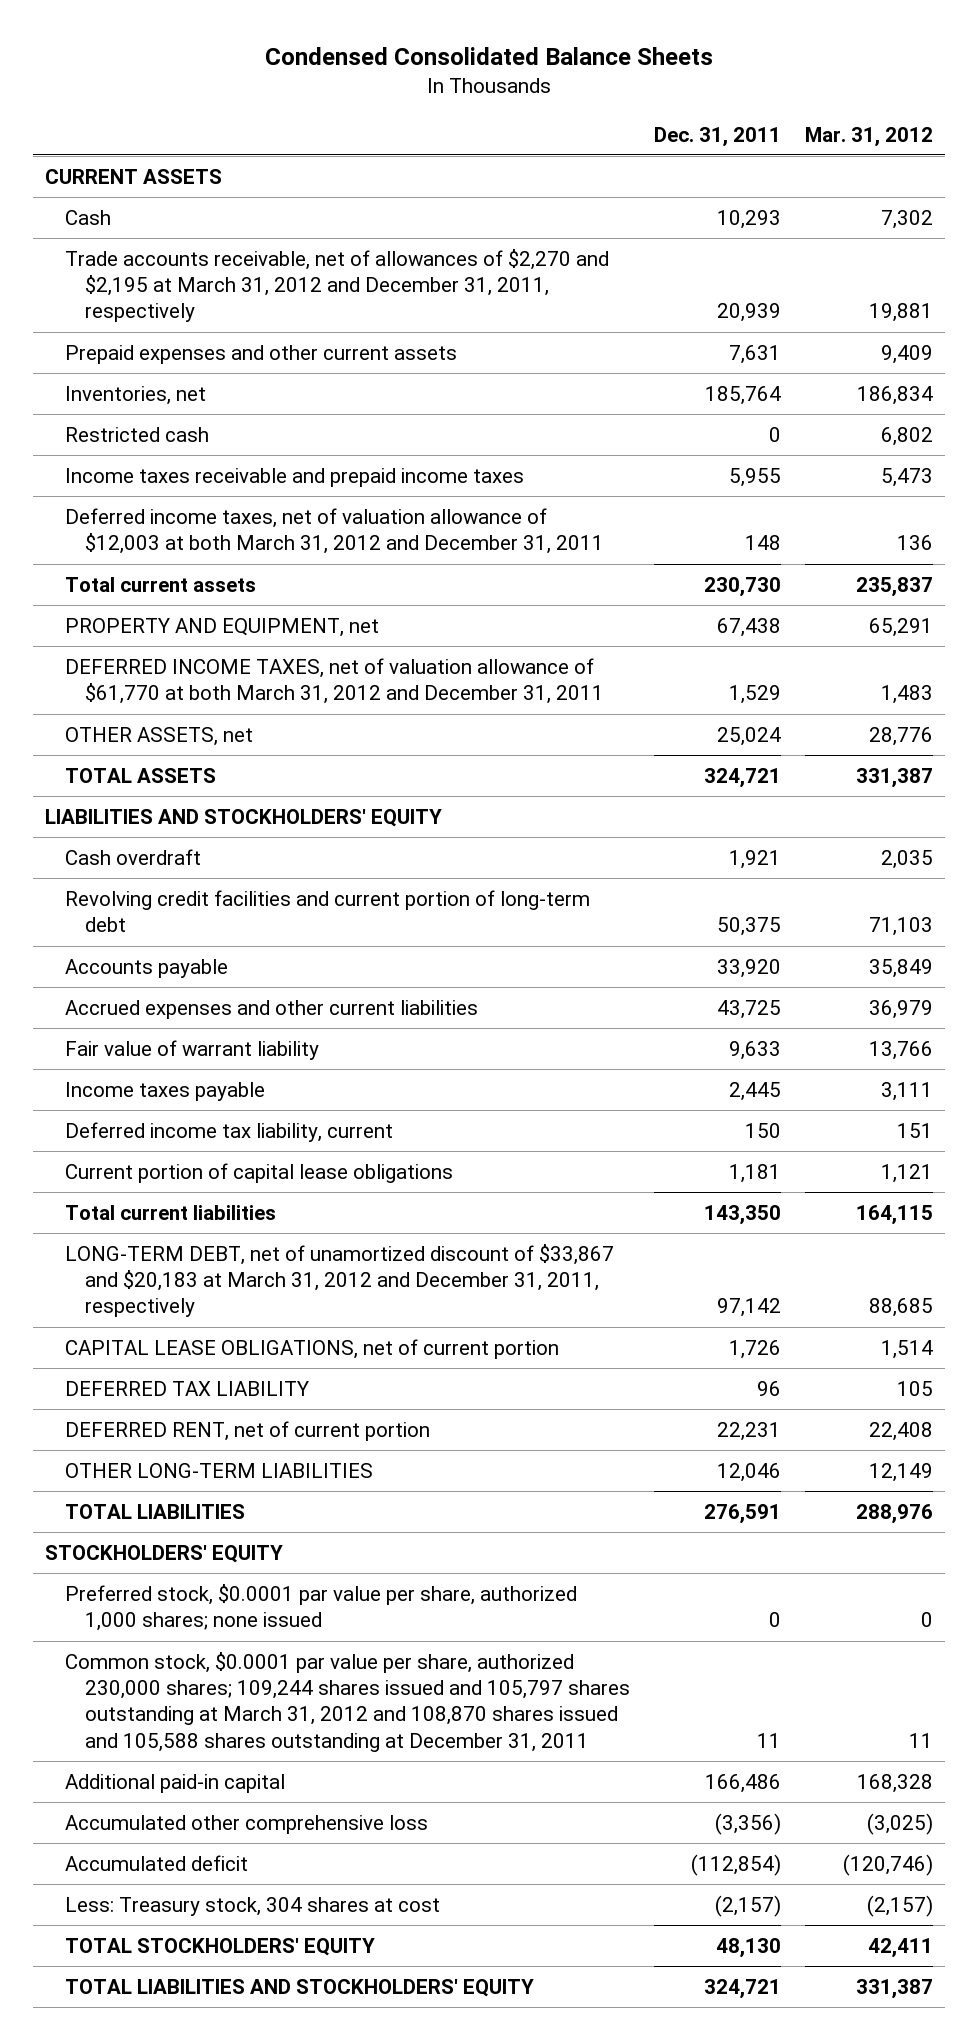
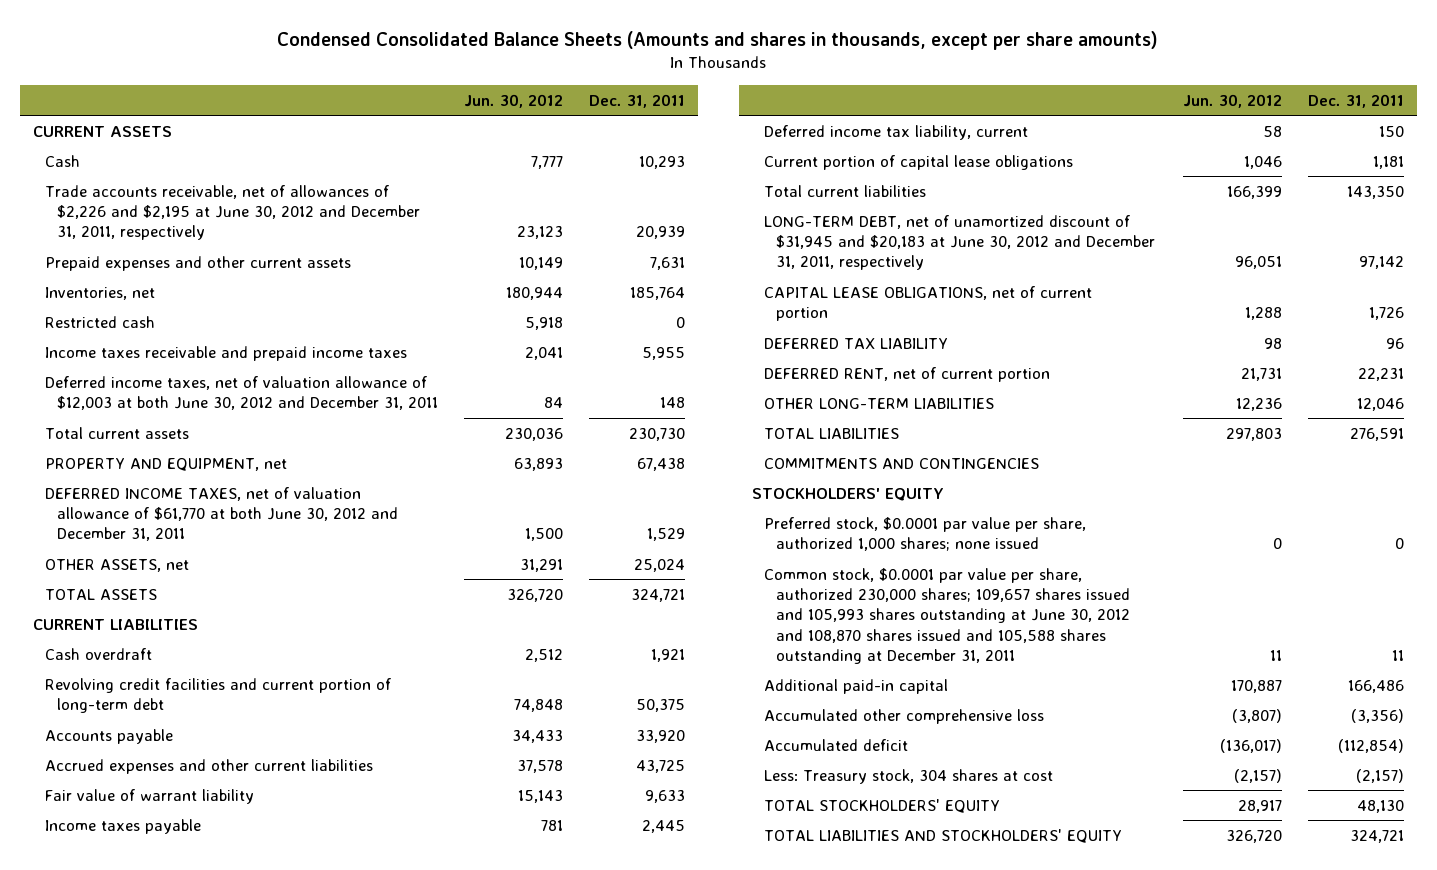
- Condensed Consolidated Balance Sheets
+ Condensed Consolidated Balance Sheets (Amounts and shares in thousands, except per share amounts)
- | Dec. 31, 2011 | Mar. 31, 2012
+ | Jun. 30, 2012 | Dec. 31, 2011
- Trade accounts receivable, net of allowances of $2,270 and $2,195 at March 31, 2012 and December 31, 2011, respectively | 20,939 | 19,881
+ Trade accounts receivable, net of allowances of $2,226 and $2,195 at June 30, 2012 and December 31, 2011, respectively | 23,123 | 20,939
- Deferred income taxes, net of valuation allowance of $12,003 at both March 31, 2012 and December 31, 2011 | 148 | 136
+ Deferred income taxes, net of valuation allowance of $12,003 at both June 30, 2012 and December 31, 2011 | 84 | 148
- DEFERRED INCOME TAXES, net of valuation allowance of $61,770 at both March 31, 2012 and December 31, 2011 | 1,529 | 1,483
+ DEFERRED INCOME TAXES, net of valuation allowance of $61,770 at both June 30, 2012 and December 31, 2011 | 1,500 | 1,529
- LIABILITIES AND STOCKHOLDERS' EQUITY
+ CURRENT LIABILITIES
- LONG-TERM DEBT, net of unamortized discount of $33,867 and $20,183 at March 31, 2012 and December 31, 2011, respectively | 97,142 | 88,685
+ LONG-TERM DEBT, net of unamortized discount of $31,945 and $20,183 at June 30, 2012 and December 31, 2011, respectively | 96,051 | 97,142
+ COMMITMENTS AND CONTINGENCIES
- Common stock, $0.0001 par value per share, authorized 230,000 shares; 109,244 shares issued and 105,797 shares outstanding at March 31, 2012 and 108,870 shares issued and 105,588 shares outstanding at December 31, 2011 | 11 | 11
+ Common stock, $0.0001 par value per share, authorized 230,000 shares; 109,657 shares issued and 105,993 shares outstanding at June 30, 2012 and 108,870 shares issued and 105,588 shares outstanding at December 31, 2011 | 11 | 11

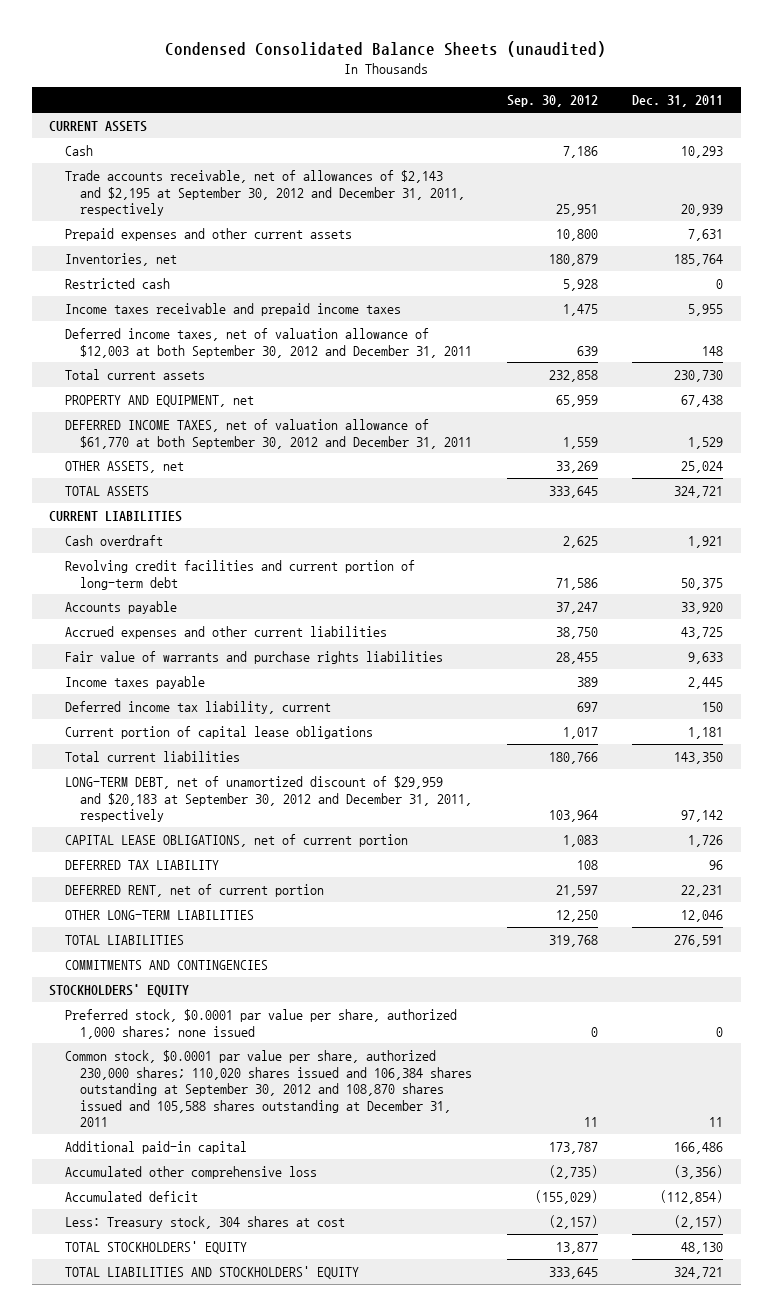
- Condensed Consolidated Balance Sheets (Amounts and shares in thousands, except per share amounts)
+ Condensed Consolidated Balance Sheets (unaudited)
- | Jun. 30, 2012 | Dec. 31, 2011
+ | Sep. 30, 2012 | Dec. 31, 2011
- Trade accounts receivable, net of allowances of $2,226 and $2,195 at June 30, 2012 and December 31, 2011, respectively | 23,123 | 20,939
+ Trade accounts receivable, net of allowances of $2,143 and $2,195 at September 30, 2012 and December 31, 2011, respectively | 25,951 | 20,939
- Deferred income taxes, net of valuation allowance of $12,003 at both June 30, 2012 and December 31, 2011 | 84 | 148
+ Deferred income taxes, net of valuation allowance of $12,003 at both September 30, 2012 and December 31, 2011 | 639 | 148
- DEFERRED INCOME TAXES, net of valuation allowance of $61,770 at both June 30, 2012 and December 31, 2011 | 1,500 | 1,529
+ DEFERRED INCOME TAXES, net of valuation allowance of $61,770 at both September 30, 2012 and December 31, 2011 | 1,559 | 1,529
- Fair value of warrant liability | 15,143 | 9,633
+ Fair value of warrants and purchase rights liabilities | 28,455 | 9,633
- LONG-TERM DEBT, net of unamortized discount of $31,945 and $20,183 at June 30, 2012 and December 31, 2011, respectively | 96,051 | 97,142
+ LONG-TERM DEBT, net of unamortized discount of $29,959 and $20,183 at September 30, 2012 and December 31, 2011, respectively | 103,964 | 97,142
- Common stock, $0.0001 par value per share, authorized 230,000 shares; 109,657 shares issued and 105,993 shares outstanding at June 30, 2012 and 108,870 shares issued and 105,588 shares outstanding at December 31, 2011 | 11 | 11
+ Common stock, $0.0001 par value per share, authorized 230,000 shares; 110,020 shares issued and 106,384 shares outstanding at September 30, 2012 and 108,870 shares issued and 105,588 shares outstanding at December 31, 2011 | 11 | 11

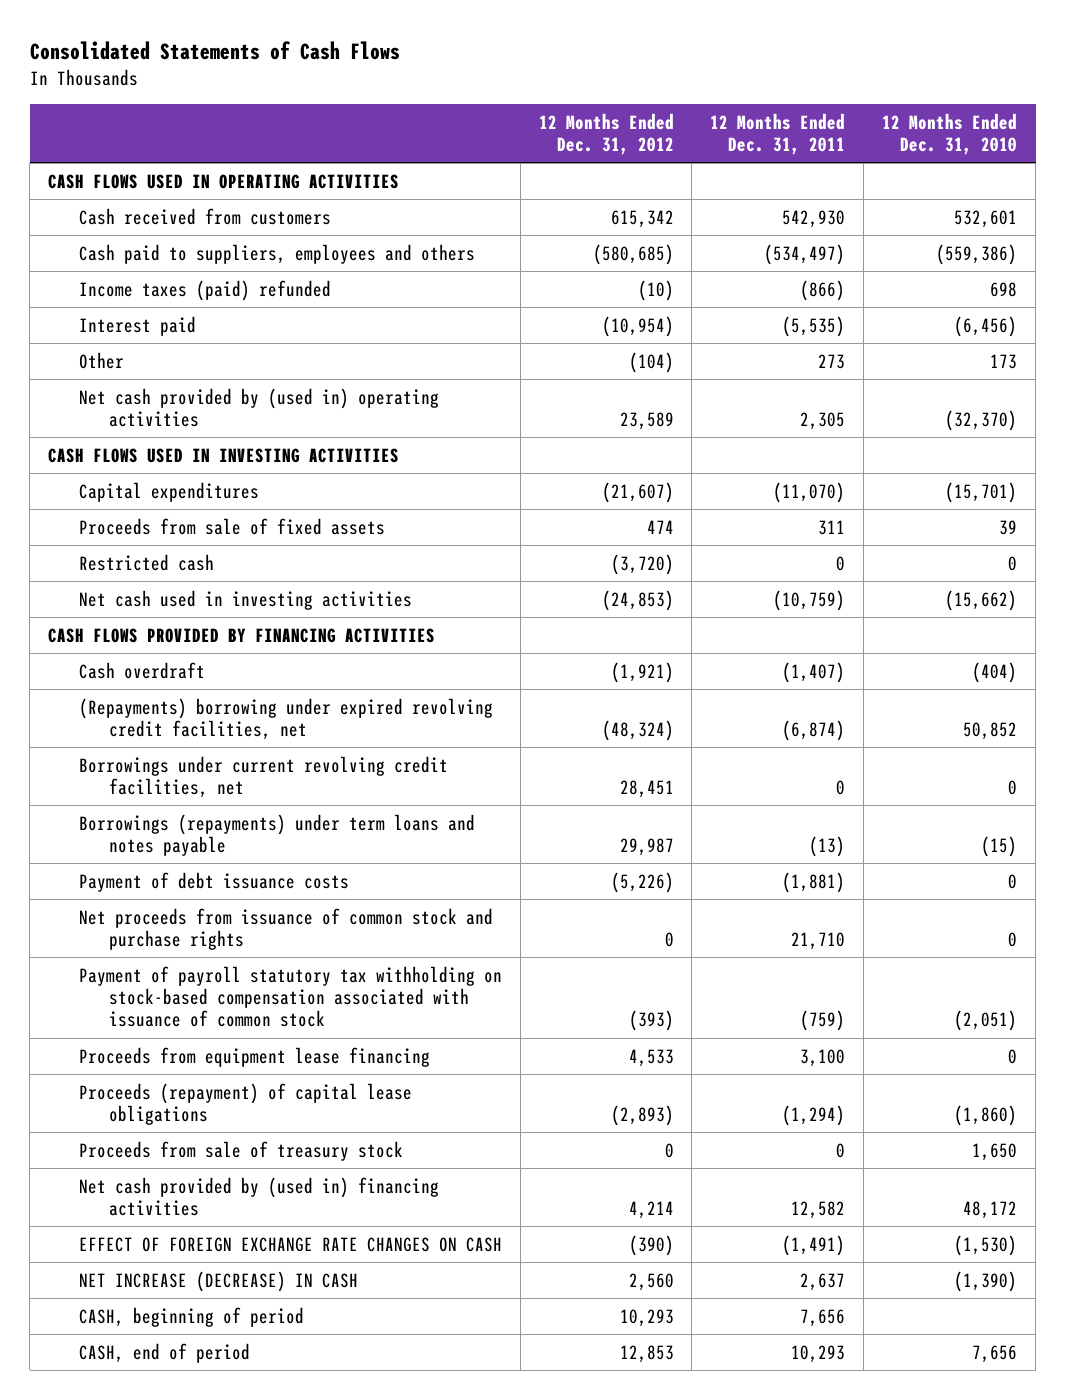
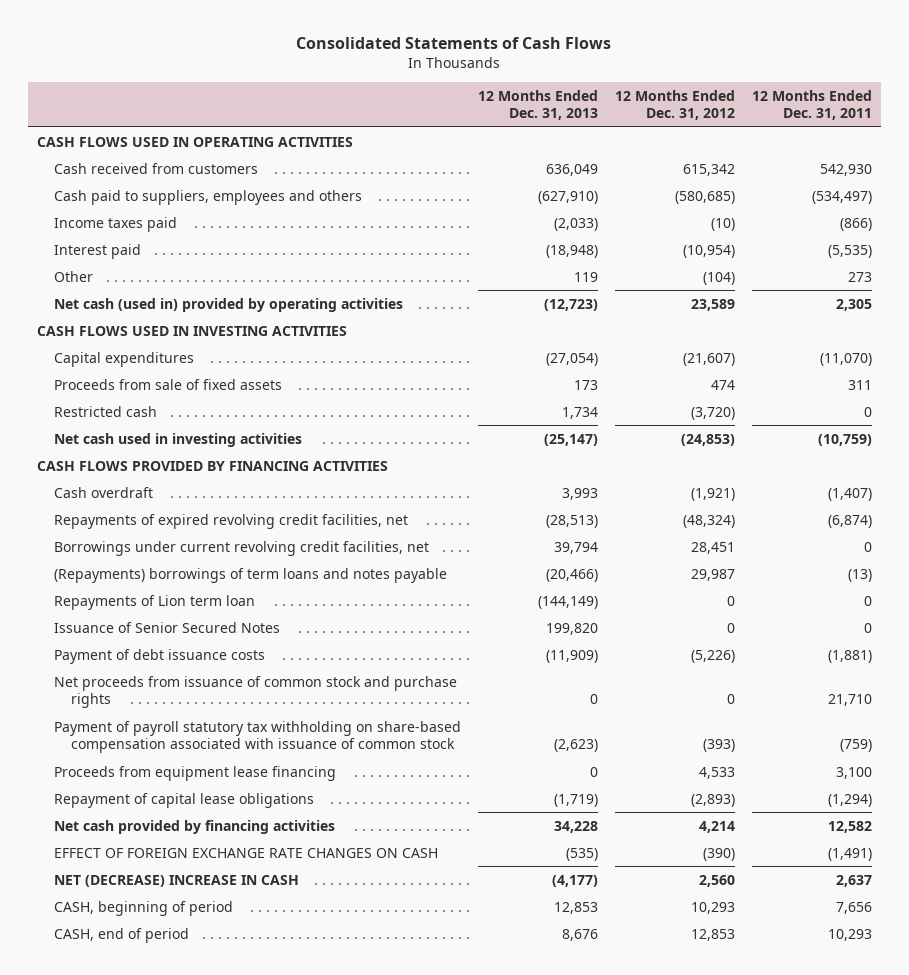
- | 12 Months Ended Dec. 31, 2012 | 12 Months Ended Dec. 31, 2011 | 12 Months Ended Dec. 31, 2010
+ | 12 Months Ended Dec. 31, 2013 | 12 Months Ended Dec. 31, 2012 | 12 Months Ended Dec. 31, 2011
- Income taxes (paid) refunded | (10) | (866) | 698
+ Income taxes paid | (2,033) | (10) | (866)
- Net cash provided by (used in) operating activities | 23,589 | 2,305 | (32,370)
+ Net cash (used in) provided by operating activities | (12,723) | 23,589 | 2,305
- (Repayments) borrowing under expired revolving credit facilities, net | (48,324) | (6,874) | 50,852
+ Repayments of expired revolving credit facilities, net | (28,513) | (48,324) | (6,874)
- Borrowings (repayments) under term loans and notes payable | 29,987 | (13) | (15)
+ (Repayments) borrowings of term loans and notes payable | (20,466) | 29,987 | (13)
+ Repayments of Lion term loan | (144,149) | 0 | 0
+ Issuance of Senior Secured Notes | 199,820 | 0 | 0
- Payment of payroll statutory tax withholding on stock-based compensation associated with issuance of common stock | (393) | (759) | (2,051)
+ Payment of payroll statutory tax withholding on share-based compensation associated with issuance of common stock | (2,623) | (393) | (759)
- Proceeds (repayment) of capital lease obligations | (2,893) | (1,294) | (1,860)
- Proceeds from sale of treasury stock | 0 | 0 | 1,650
- Net cash provided by (used in) financing activities | 4,214 | 12,582 | 48,172
+ Repayment of capital lease obligations | (1,719) | (2,893) | (1,294)
+ Net cash provided by financing activities | 34,228 | 4,214 | 12,582
- NET INCREASE (DECREASE) IN CASH | 2,560 | 2,637 | (1,390)
+ NET (DECREASE) INCREASE IN CASH | (4,177) | 2,560 | 2,637

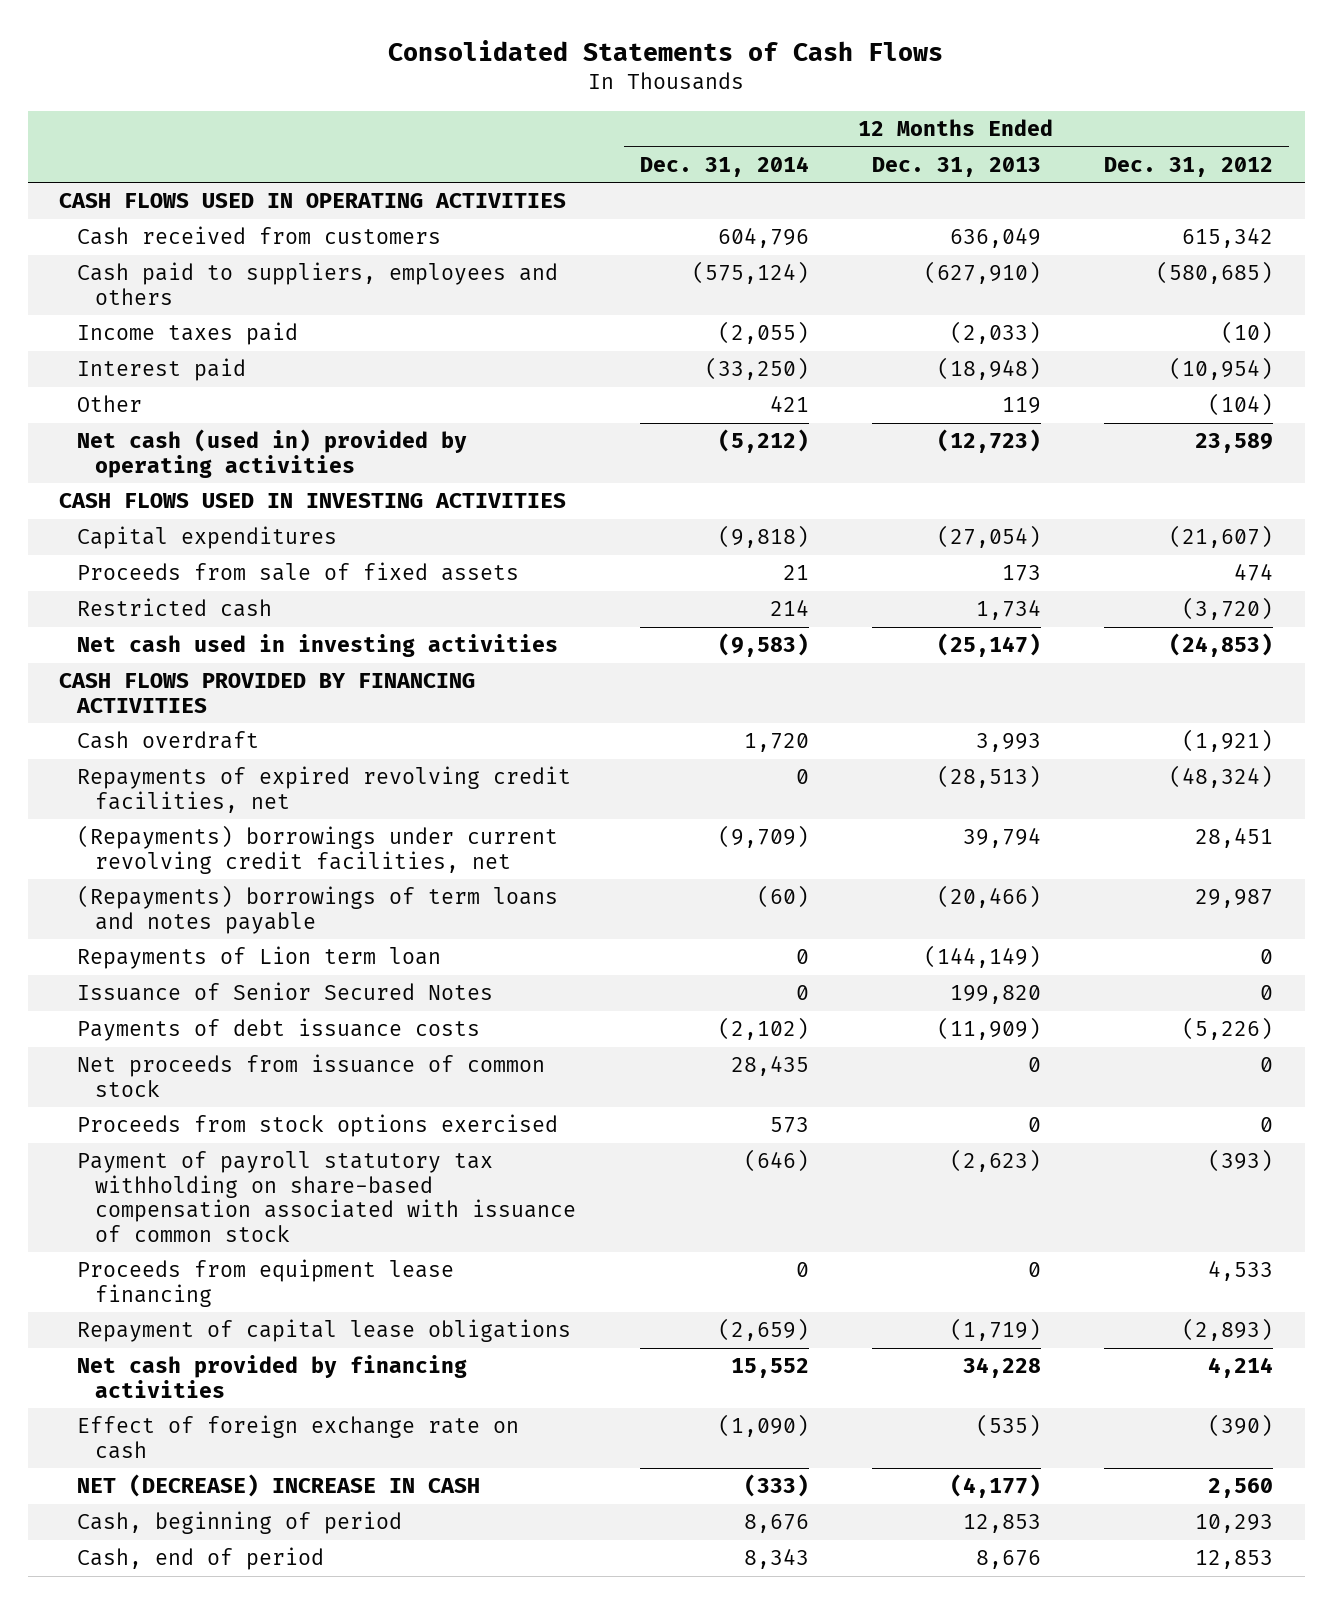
- | 12 Months Ended Dec. 31, 2013 | 12 Months Ended Dec. 31, 2012 | 12 Months Ended Dec. 31, 2011
+ | 12 Months Ended Dec. 31, 2014 | 12 Months Ended Dec. 31, 2013 | 12 Months Ended Dec. 31, 2012
- Borrowings under current revolving credit facilities, net | 39,794 | 28,451 | 0
+ (Repayments) borrowings under current revolving credit facilities, net | (9,709) | 39,794 | 28,451
- Payment of debt issuance costs | (11,909) | (5,226) | (1,881)
- Net proceeds from issuance of common stock and purchase rights | 0 | 0 | 21,710
+ Payments of debt issuance costs | (2,102) | (11,909) | (5,226)
+ Net proceeds from issuance of common stock | 28,435 | 0 | 0
+ Proceeds from stock options exercised | 573 | 0 | 0
- EFFECT OF FOREIGN EXCHANGE RATE CHANGES ON CASH | (535) | (390) | (1,491)
+ Effect of foreign exchange rate on cash | (1,090) | (535) | (390)
- CASH, beginning of period | 12,853 | 10,293 | 7,656
- CASH, end of period | 8,676 | 12,853 | 10,293
+ Cash, beginning of period | 8,676 | 12,853 | 10,293
+ Cash, end of period | 8,343 | 8,676 | 12,853

